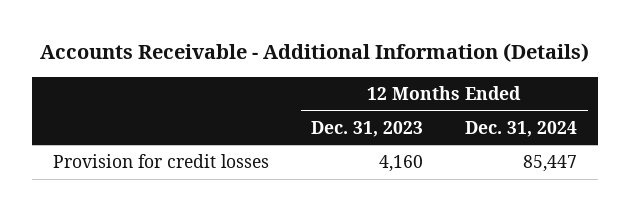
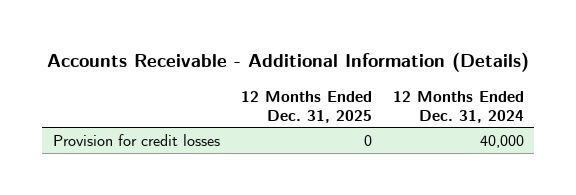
- | 12 Months Ended Dec. 31, 2023 | 12 Months Ended Dec. 31, 2024
+ | 12 Months Ended Dec. 31, 2025 | 12 Months Ended Dec. 31, 2024
- Provision for credit losses | 4,160 | 85,447
+ Provision for credit losses | 0 | 40,000

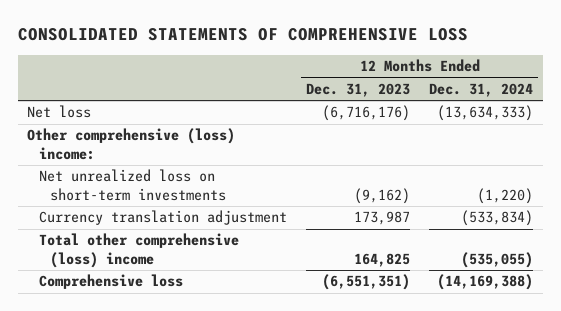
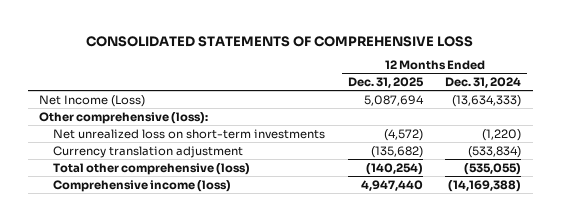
- | 12 Months Ended Dec. 31, 2023 | 12 Months Ended Dec. 31, 2024
+ | 12 Months Ended Dec. 31, 2025 | 12 Months Ended Dec. 31, 2024
- Net loss | (6,716,176) | (13,634,333)
- Other comprehensive (loss) income:
+ Net Income (Loss) | 5,087,694 | (13,634,333)
+ Other comprehensive (loss):
- Total other comprehensive (loss) income | 164,825 | (535,055)
- Comprehensive loss | (6,551,351) | (14,169,388)
+ Total other comprehensive (loss) | (140,254) | (535,055)
+ Comprehensive income (loss) | 4,947,440 | (14,169,388)

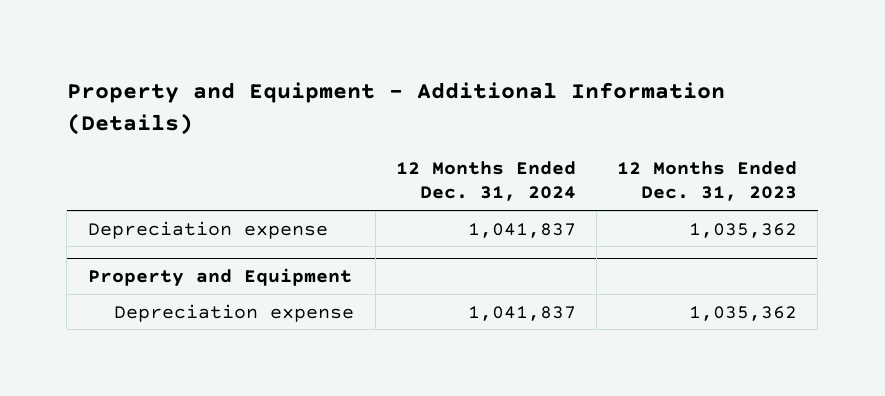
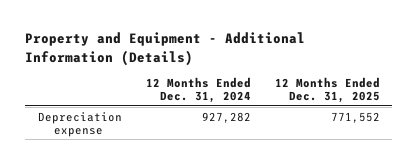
- | 12 Months Ended Dec. 31, 2024 | 12 Months Ended Dec. 31, 2023
+ | 12 Months Ended Dec. 31, 2024 | 12 Months Ended Dec. 31, 2025
- Depreciation expense | 1,041,837 | 1,035,362
- Property and Equipment
- Depreciation expense | 1,041,837 | 1,035,362
+ Depreciation expense | 927,282 | 771,552

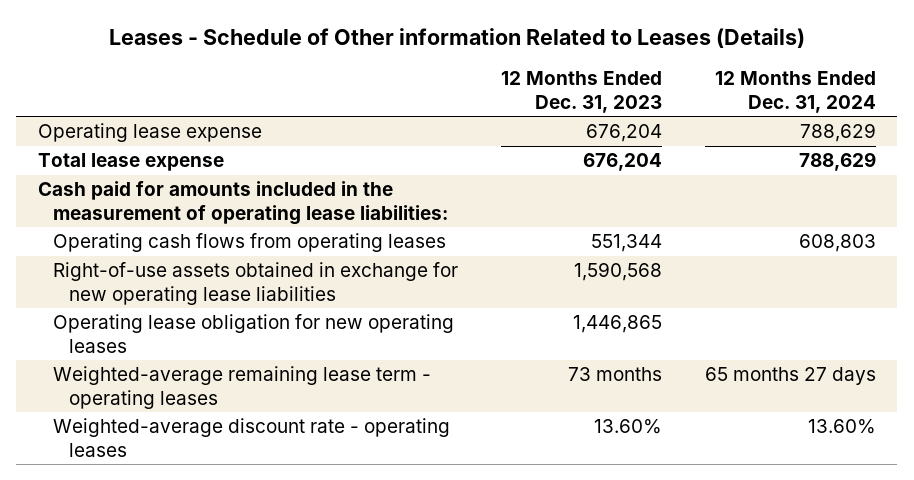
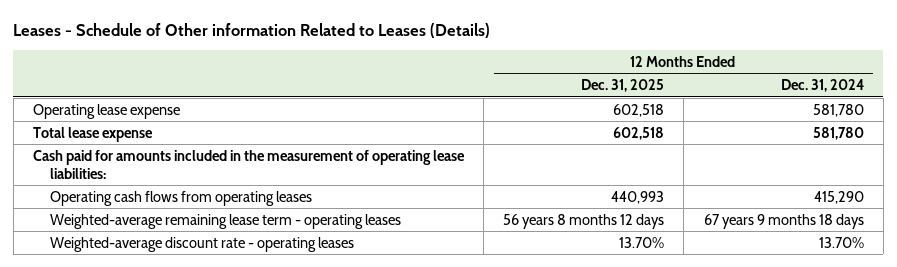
- | 12 Months Ended Dec. 31, 2023 | 12 Months Ended Dec. 31, 2024
+ | 12 Months Ended Dec. 31, 2025 | 12 Months Ended Dec. 31, 2024
- Operating lease expense | 676,204 | 788,629
- Total lease expense | 676,204 | 788,629
+ Operating lease expense | 602,518 | 581,780
+ Total lease expense | 602,518 | 581,780
- Operating cash flows from operating leases | 551,344 | 608,803
- Right-of-use assets obtained in exchange for new operating lease liabilities | 1,590,568 |
- Operating lease obligation for new operating leases | 1,446,865 |
- Weighted-average remaining lease term - operating leases | 73 months | 65 months 27 days
- Weighted-average discount rate - operating leases | 13.60% | 13.60%
+ Operating cash flows from operating leases | 440,993 | 415,290
+ Weighted-average remaining lease term - operating leases | 56 years 8 months 12 days | 67 years 9 months 18 days
+ Weighted-average discount rate - operating leases | 13.70% | 13.70%

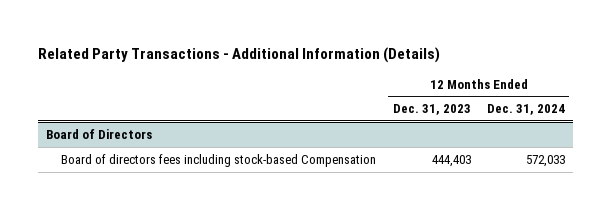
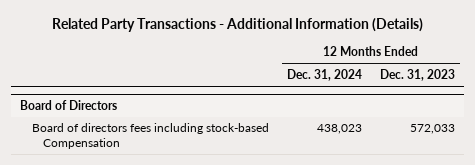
- | 12 Months Ended Dec. 31, 2023 | 12 Months Ended Dec. 31, 2024
+ | 12 Months Ended Dec. 31, 2024 | 12 Months Ended Dec. 31, 2023
@ Board of Directors
- Board of directors fees including stock-based Compensation | 444,403 | 572,033
+ Board of directors fees including stock-based Compensation | 438,023 | 572,033

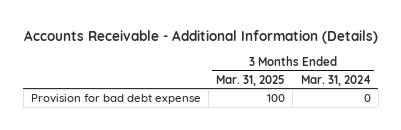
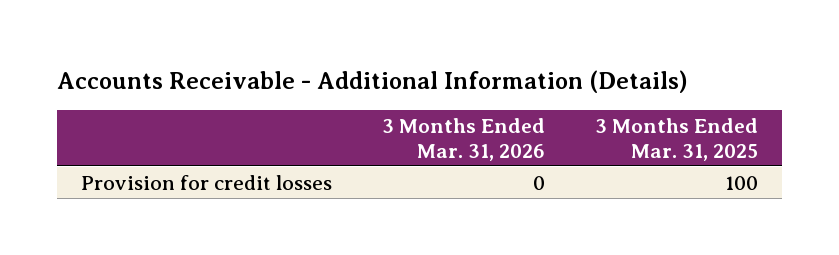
- | 3 Months Ended Mar. 31, 2025 | 3 Months Ended Mar. 31, 2024
+ | 3 Months Ended Mar. 31, 2026 | 3 Months Ended Mar. 31, 2025
- Provision for bad debt expense | 100 | 0
+ Provision for credit losses | 0 | 100

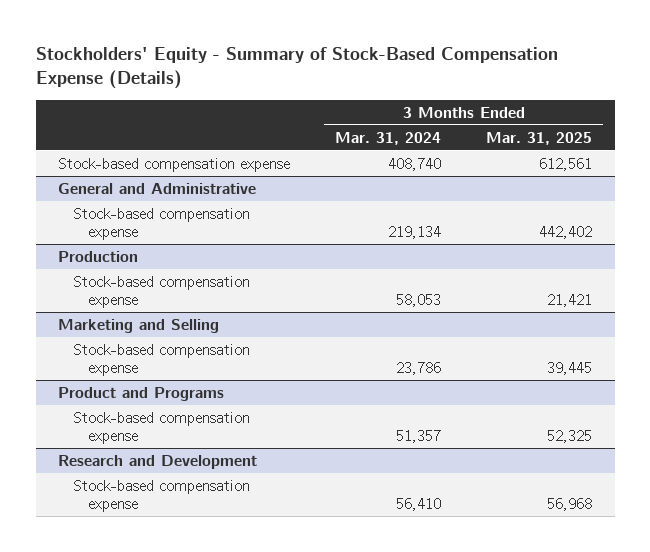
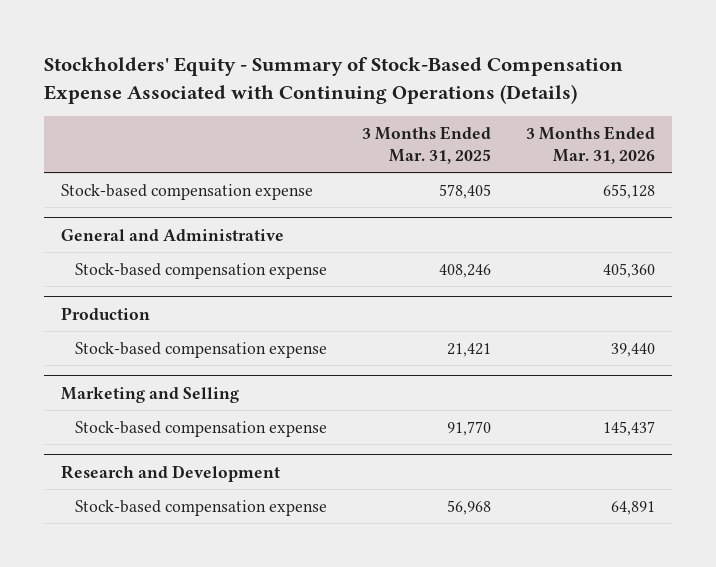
- Stockholders' Equity - Summary of Stock-Based Compensation Expense (Details)
+ Stockholders' Equity - Summary of Stock-Based Compensation Expense Associated with Continuing Operations (Details)
- | 3 Months Ended Mar. 31, 2024 | 3 Months Ended Mar. 31, 2025
+ | 3 Months Ended Mar. 31, 2025 | 3 Months Ended Mar. 31, 2026
- Stock-based compensation expense | 408,740 | 612,561
+ Stock-based compensation expense | 578,405 | 655,128
@ General and Administrative
- Stock-based compensation expense | 219,134 | 442,402
+ Stock-based compensation expense | 408,246 | 405,360
@ Marketing and Selling
- Stock-based compensation expense | 23,786 | 39,445
- Product and Programs
- Stock-based compensation expense | 51,357 | 52,325
@ Marketing and Selling
+ Stock-based compensation expense | 91,770 | 145,437

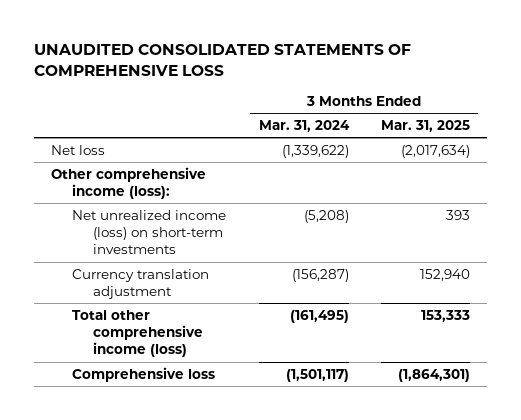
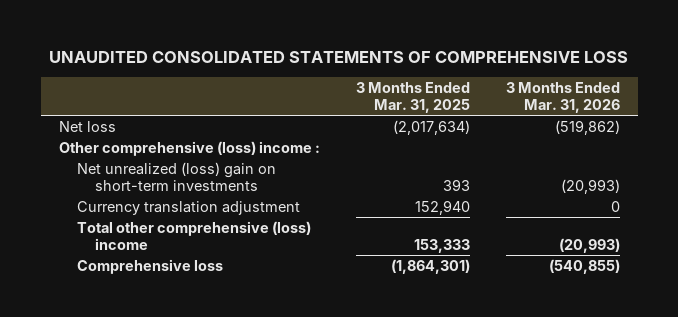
- | 3 Months Ended Mar. 31, 2024 | 3 Months Ended Mar. 31, 2025
+ | 3 Months Ended Mar. 31, 2025 | 3 Months Ended Mar. 31, 2026
- Other comprehensive income (loss):
- Net unrealized income (loss) on short-term investments | (5,208) | 393
+ Other comprehensive (loss) income :
+ Net unrealized (loss) gain on short-term investments | 393 | (20,993)
- Total other comprehensive income (loss) | (161,495) | 153,333
+ Total other comprehensive (loss) income | 153,333 | (20,993)

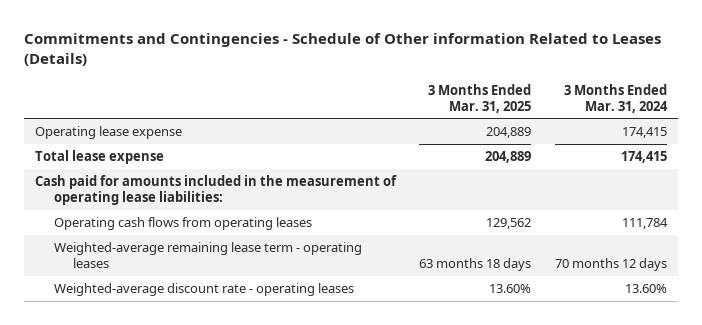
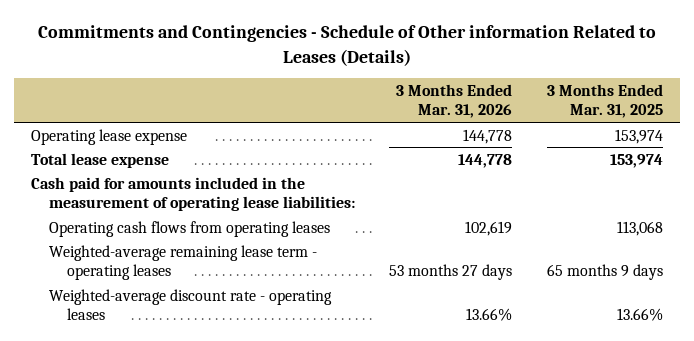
- | 3 Months Ended Mar. 31, 2025 | 3 Months Ended Mar. 31, 2024
+ | 3 Months Ended Mar. 31, 2026 | 3 Months Ended Mar. 31, 2025
- Operating lease expense | 204,889 | 174,415
- Total lease expense | 204,889 | 174,415
+ Operating lease expense | 144,778 | 153,974
+ Total lease expense | 144,778 | 153,974
- Operating cash flows from operating leases | 129,562 | 111,784
- Weighted-average remaining lease term - operating leases | 63 months 18 days | 70 months 12 days
- Weighted-average discount rate - operating leases | 13.60% | 13.60%
+ Operating cash flows from operating leases | 102,619 | 113,068
+ Weighted-average remaining lease term - operating leases | 53 months 27 days | 65 months 9 days
+ Weighted-average discount rate - operating leases | 13.66% | 13.66%

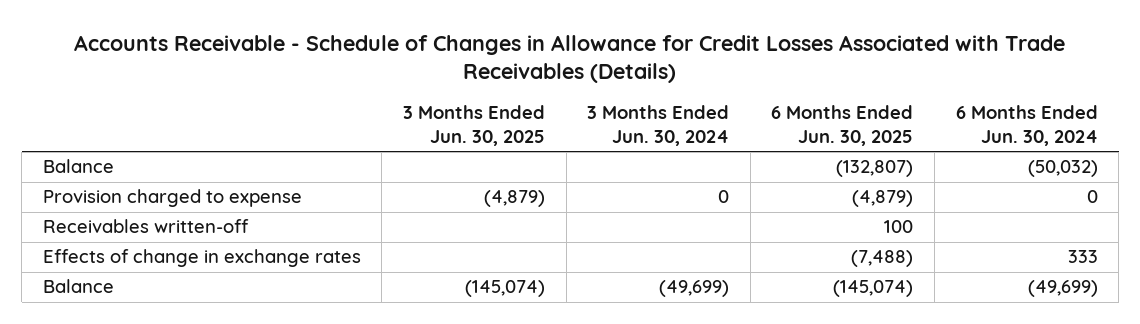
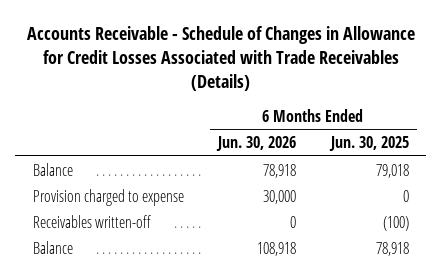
- | 3 Months Ended Jun. 30, 2025 | 3 Months Ended Jun. 30, 2024 | 6 Months Ended Jun. 30, 2025 | 6 Months Ended Jun. 30, 2024
+ | 6 Months Ended Jun. 30, 2026 | 6 Months Ended Jun. 30, 2025
- Balance | | | (132,807) | (50,032)
- Provision charged to expense | (4,879) | 0 | (4,879) | 0
- Receivables written-off | | | 100 |
- Effects of change in exchange rates | | | (7,488) | 333
- Balance | (145,074) | (49,699) | (145,074) | (49,699)
+ Balance | 78,918 | 79,018
+ Provision charged to expense | 30,000 | 0
+ Receivables written-off | 0 | (100)
+ Balance | 108,918 | 78,918

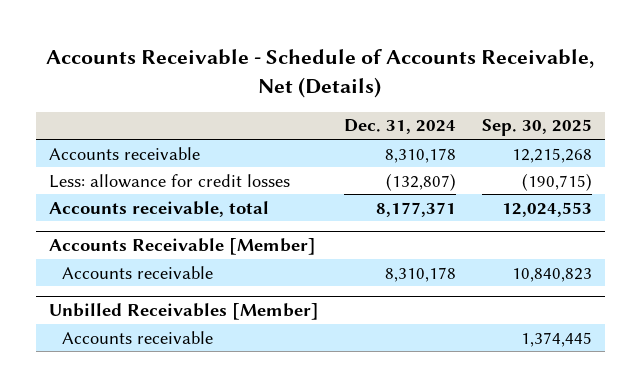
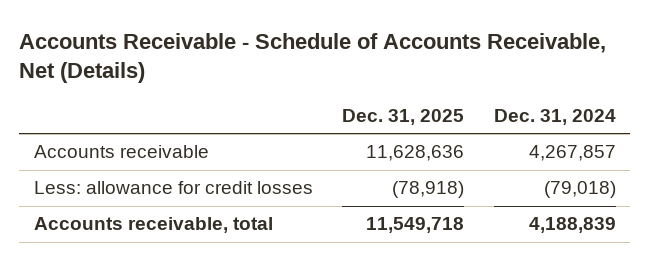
- | Dec. 31, 2024 | Sep. 30, 2025
+ | Dec. 31, 2025 | Dec. 31, 2024
- Accounts receivable | 8,310,178 | 12,215,268
- Less: allowance for credit losses | (132,807) | (190,715)
- Accounts receivable, total | 8,177,371 | 12,024,553
- Accounts Receivable [Member]
- Accounts receivable | 8,310,178 | 10,840,823
- Unbilled Receivables [Member]
- Accounts receivable | | 1,374,445
+ Accounts receivable | 11,628,636 | 4,267,857
+ Less: allowance for credit losses | (78,918) | (79,018)
+ Accounts receivable, total | 11,549,718 | 4,188,839

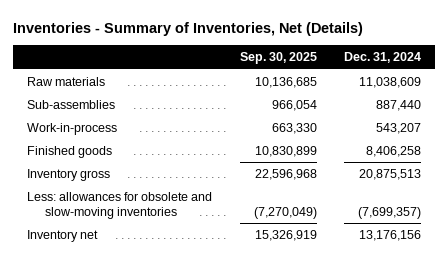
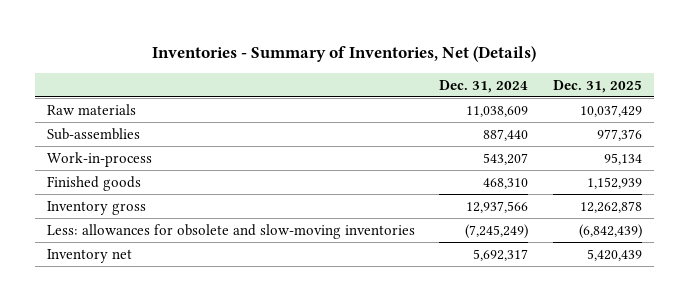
- | Sep. 30, 2025 | Dec. 31, 2024
+ | Dec. 31, 2024 | Dec. 31, 2025
- Finished goods | 10,830,899 | 8,406,258
- Inventory gross | 22,596,968 | 20,875,513
- Less: allowances for obsolete and slow-moving inventories | (7,270,049) | (7,699,357)
- Inventory net | 15,326,919 | 13,176,156
+ Finished goods | 468,310 | 1,152,939
+ Inventory gross | 12,937,566 | 12,262,878
+ Less: allowances for obsolete and slow-moving inventories | (7,245,249) | (6,842,439)
+ Inventory net | 5,692,317 | 5,420,439

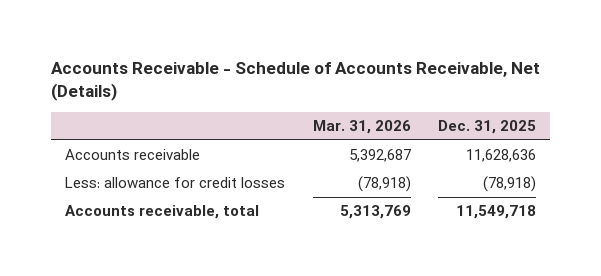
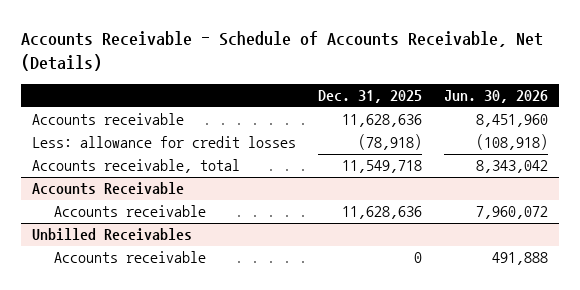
- | Mar. 31, 2026 | Dec. 31, 2025
+ | Dec. 31, 2025 | Jun. 30, 2026
+ Accounts Receivable
+ Accounts receivable | 11,628,636 | 7,960,072
+ Unbilled Receivables
+ Accounts receivable | 0 | 491,888

